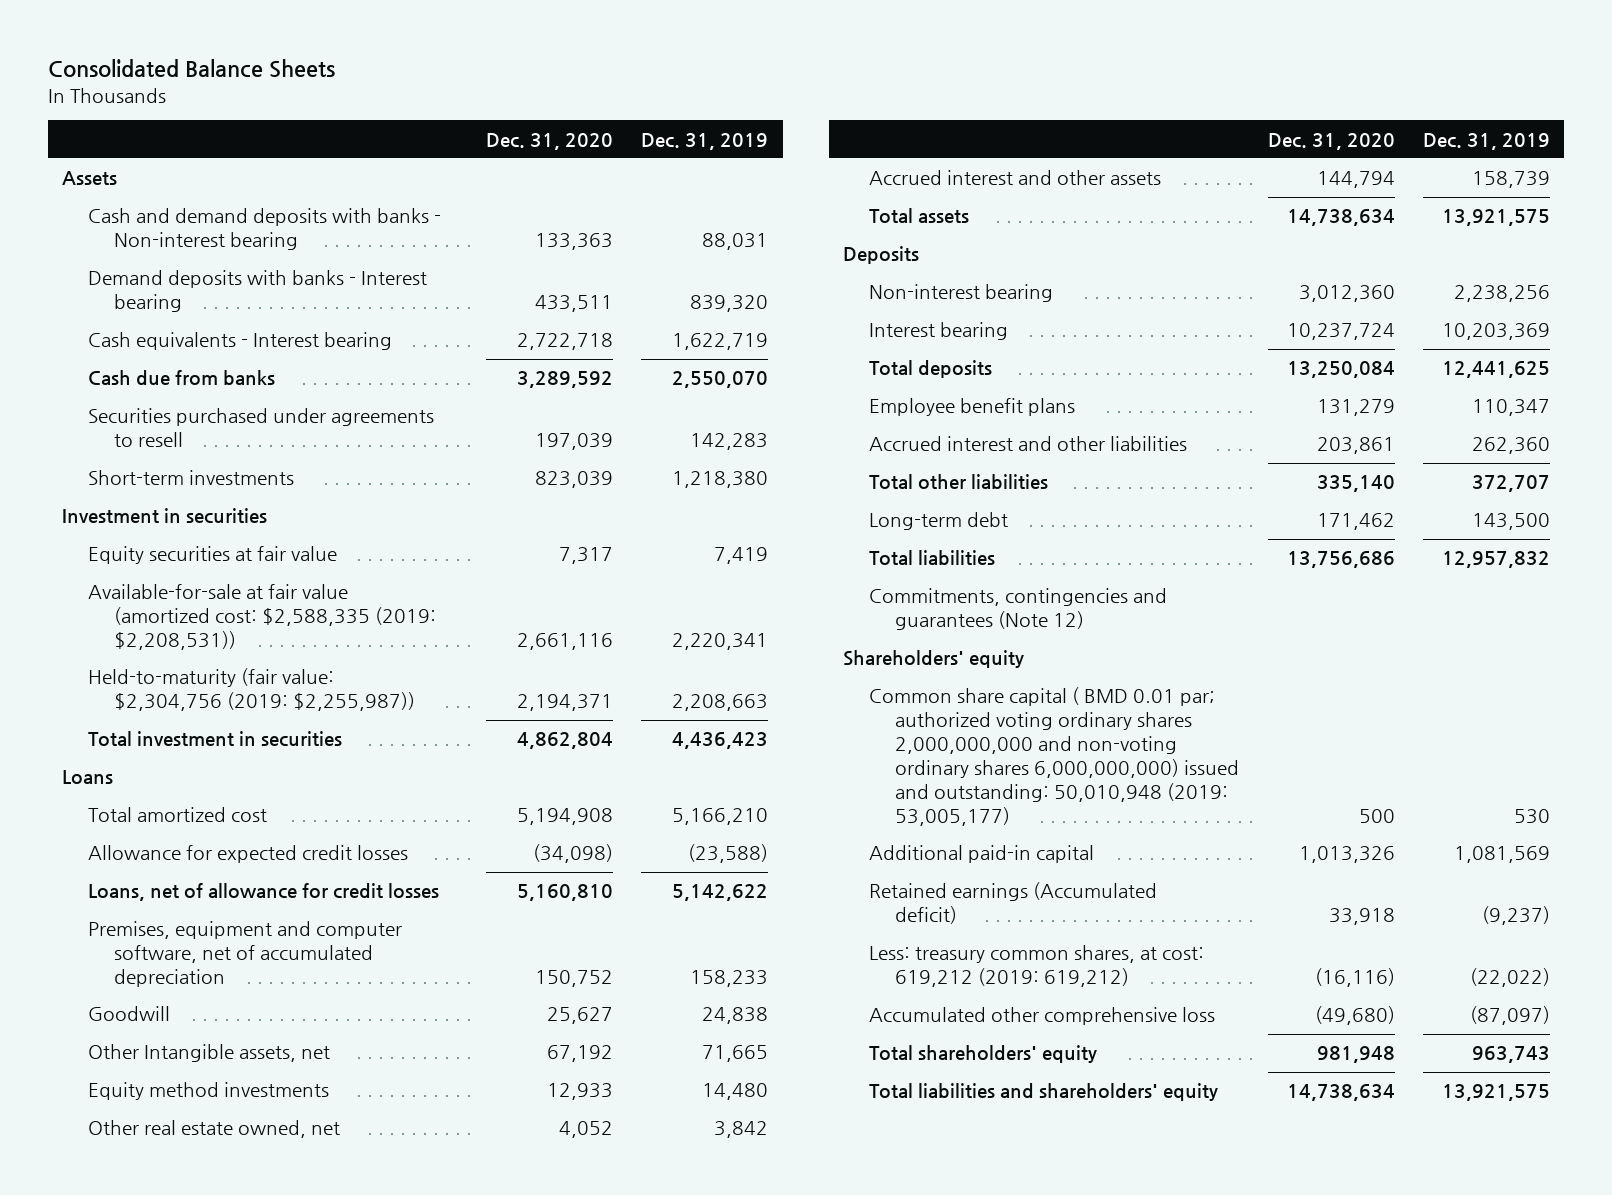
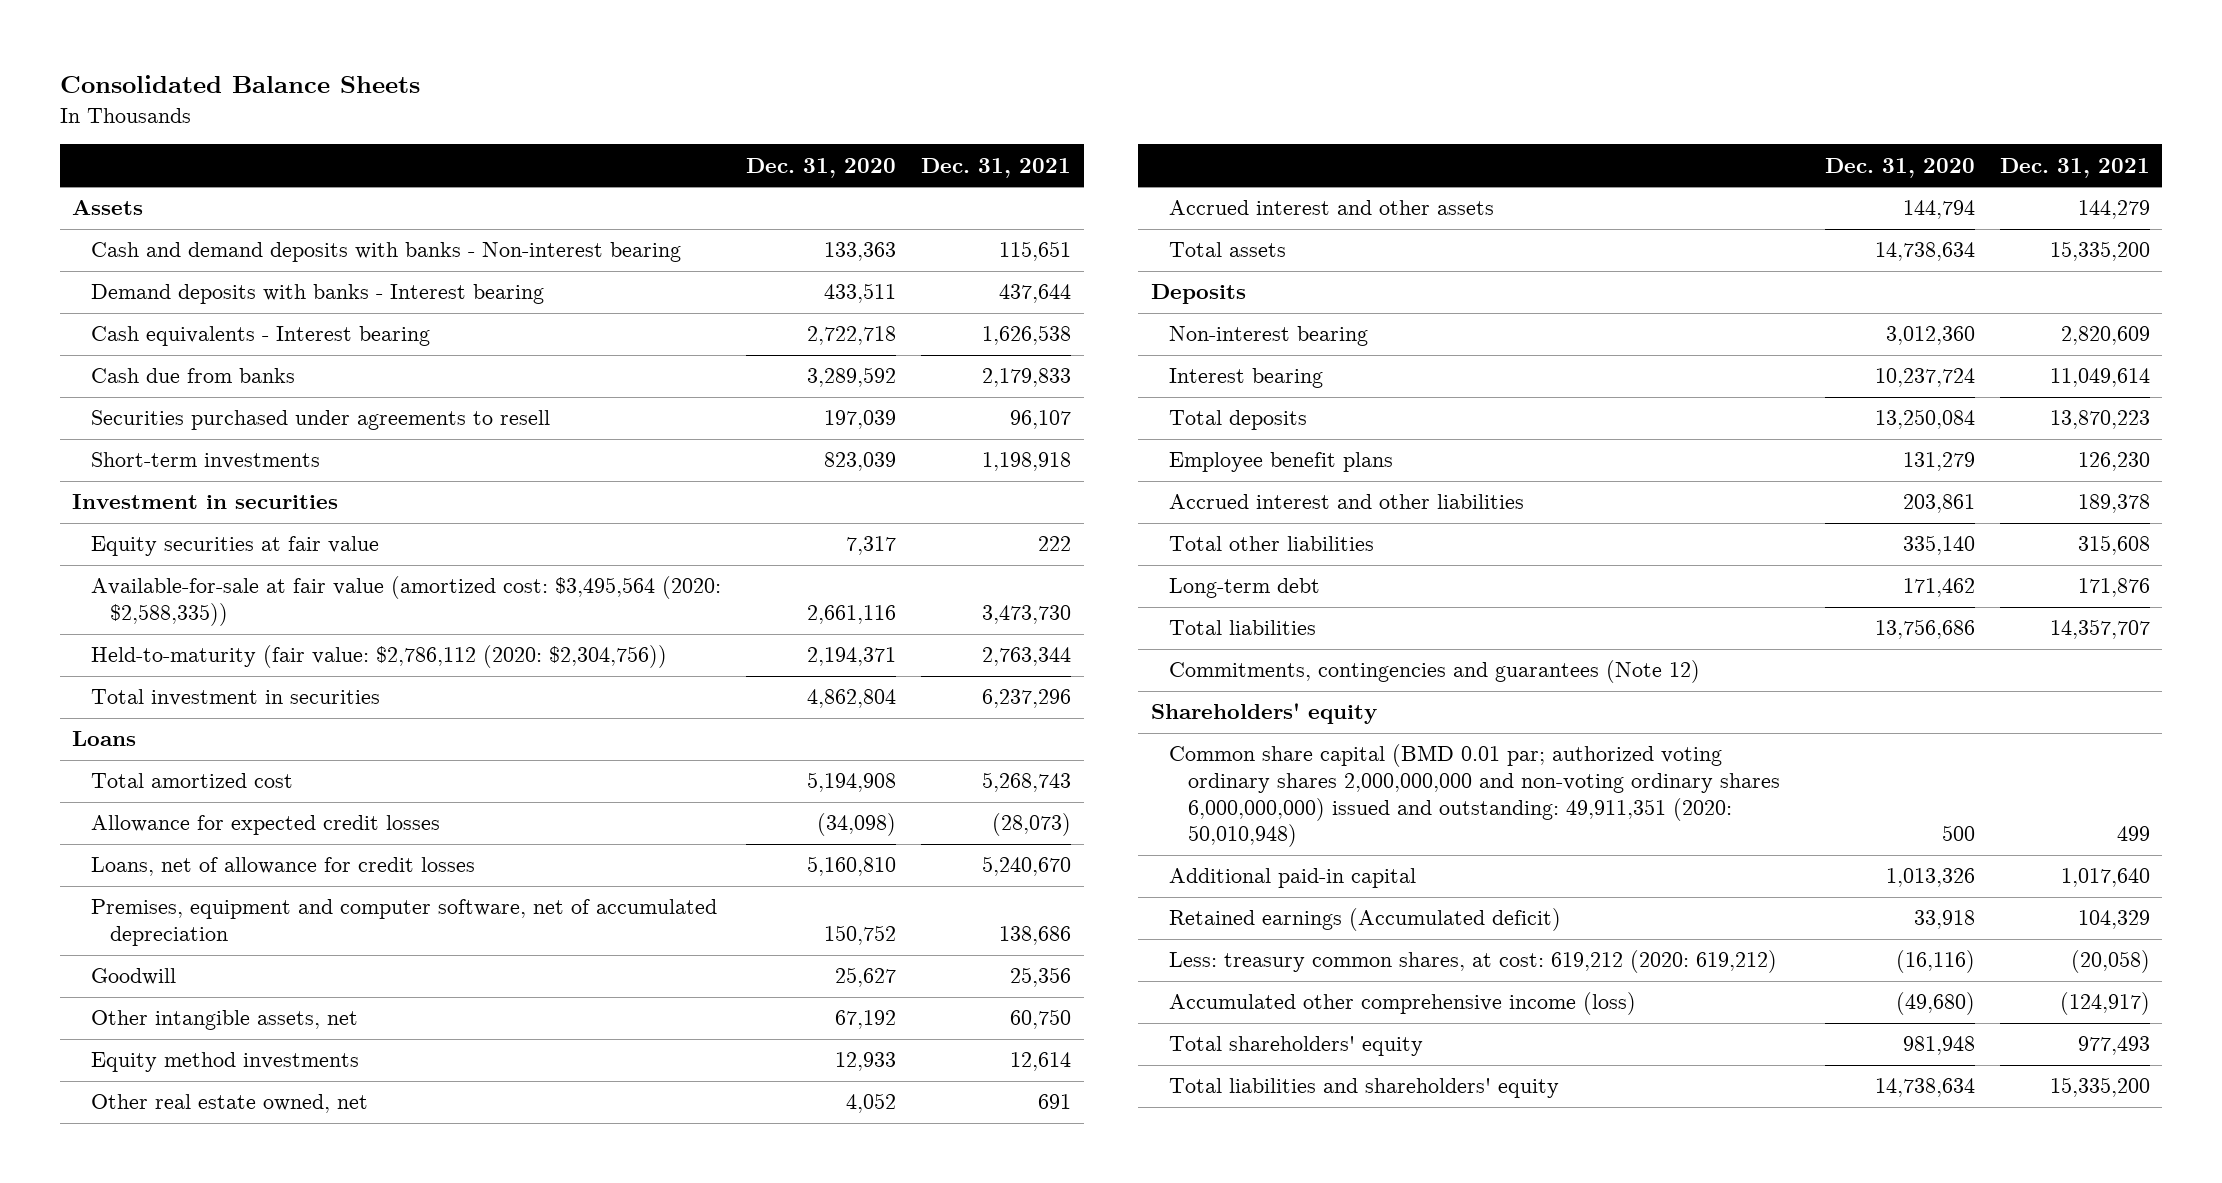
- | Dec. 31, 2020 | Dec. 31, 2019
+ | Dec. 31, 2020 | Dec. 31, 2021
- Available-for-sale at fair value (amortized cost: $2,588,335 (2019: $2,208,531)) | 2,661,116 | 2,220,341
- Held-to-maturity (fair value: $2,304,756 (2019: $2,255,987)) | 2,194,371 | 2,208,663
+ Available-for-sale at fair value (amortized cost: $3,495,564 (2020: $2,588,335)) | 2,661,116 | 3,473,730
+ Held-to-maturity (fair value: $2,786,112 (2020: $2,304,756)) | 2,194,371 | 2,763,344
- Other Intangible assets, net | 67,192 | 71,665
+ Other intangible assets, net | 67,192 | 60,750
- Common share capital ( BMD 0.01 par; authorized voting ordinary shares 2,000,000,000 and non-voting ordinary shares 6,000,000,000) issued and outstanding: 50,010,948 (2019: 53,005,177) | 500 | 530
+ Common share capital (BMD 0.01 par; authorized voting ordinary shares 2,000,000,000 and non-voting ordinary shares 6,000,000,000) issued and outstanding: 49,911,351 (2020: 50,010,948) | 500 | 499
- Less: treasury common shares, at cost: 619,212 (2019: 619,212) | (16,116) | (22,022)
- Accumulated other comprehensive loss | (49,680) | (87,097)
+ Less: treasury common shares, at cost: 619,212 (2020: 619,212) | (16,116) | (20,058)
+ Accumulated other comprehensive income (loss) | (49,680) | (124,917)

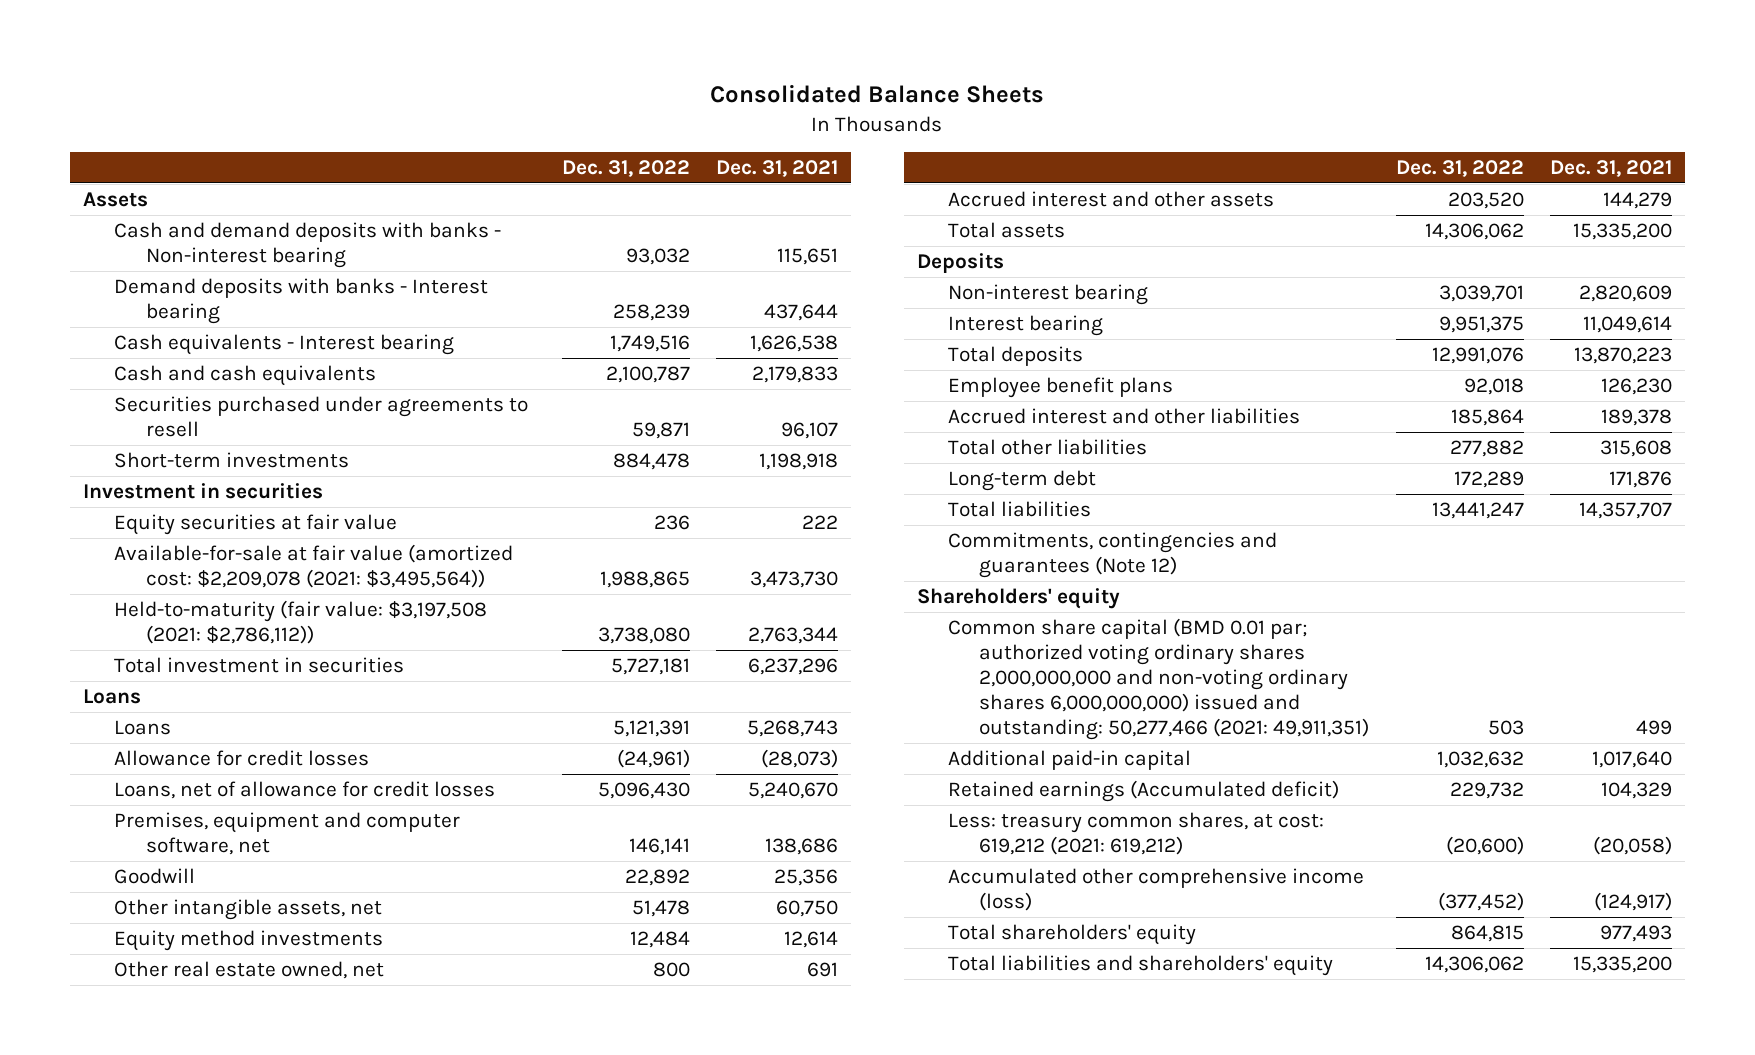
- | Dec. 31, 2020 | Dec. 31, 2021
+ | Dec. 31, 2022 | Dec. 31, 2021
- Cash due from banks | 3,289,592 | 2,179,833
+ Cash and cash equivalents | 2,100,787 | 2,179,833
- Available-for-sale at fair value (amortized cost: $3,495,564 (2020: $2,588,335)) | 2,661,116 | 3,473,730
- Held-to-maturity (fair value: $2,786,112 (2020: $2,304,756)) | 2,194,371 | 2,763,344
+ Available-for-sale at fair value (amortized cost: $2,209,078 (2021: $3,495,564)) | 1,988,865 | 3,473,730
+ Held-to-maturity (fair value: $3,197,508 (2021: $2,786,112)) | 3,738,080 | 2,763,344
- Total amortized cost | 5,194,908 | 5,268,743
- Allowance for expected credit losses | (34,098) | (28,073)
+ Loans | 5,121,391 | 5,268,743
+ Allowance for credit losses | (24,961) | (28,073)
- Premises, equipment and computer software, net of accumulated depreciation | 150,752 | 138,686
+ Premises, equipment and computer software, net | 146,141 | 138,686
- Common share capital (BMD 0.01 par; authorized voting ordinary shares 2,000,000,000 and non-voting ordinary shares 6,000,000,000) issued and outstanding: 49,911,351 (2020: 50,010,948) | 500 | 499
+ Common share capital (BMD 0.01 par; authorized voting ordinary shares 2,000,000,000 and non-voting ordinary shares 6,000,000,000) issued and outstanding: 50,277,466 (2021: 49,911,351) | 503 | 499
- Less: treasury common shares, at cost: 619,212 (2020: 619,212) | (16,116) | (20,058)
+ Less: treasury common shares, at cost: 619,212 (2021: 619,212) | (20,600) | (20,058)

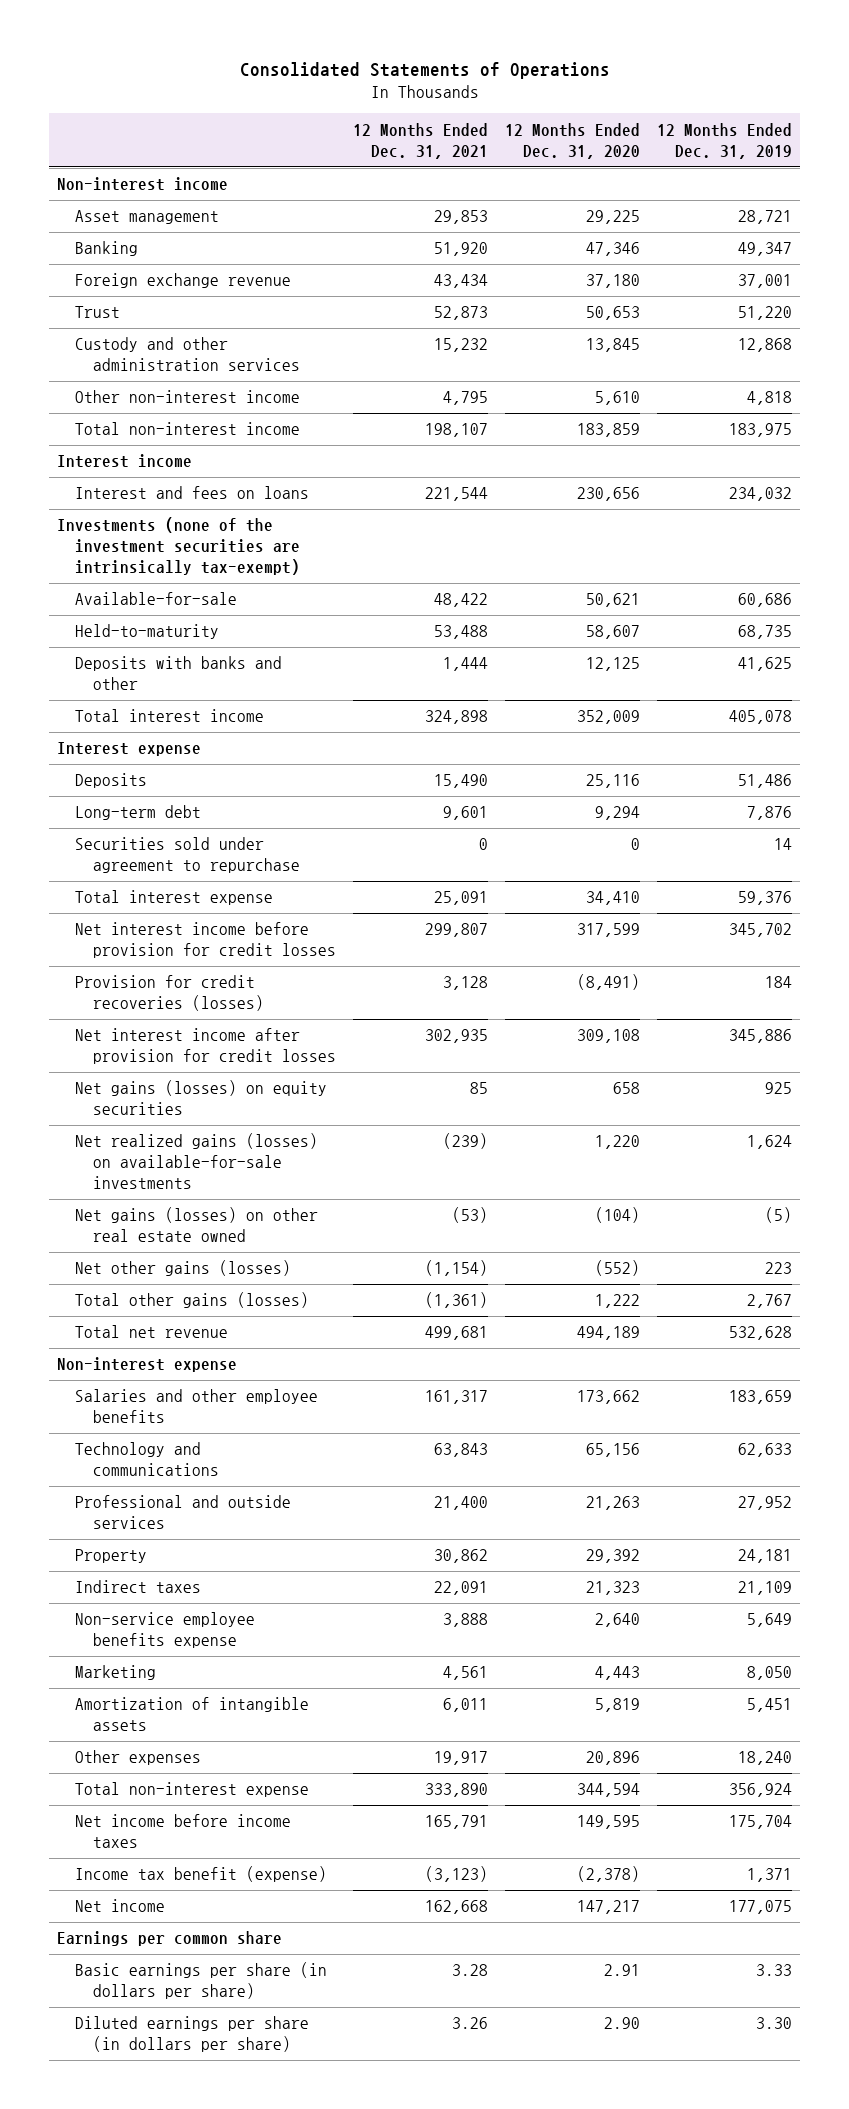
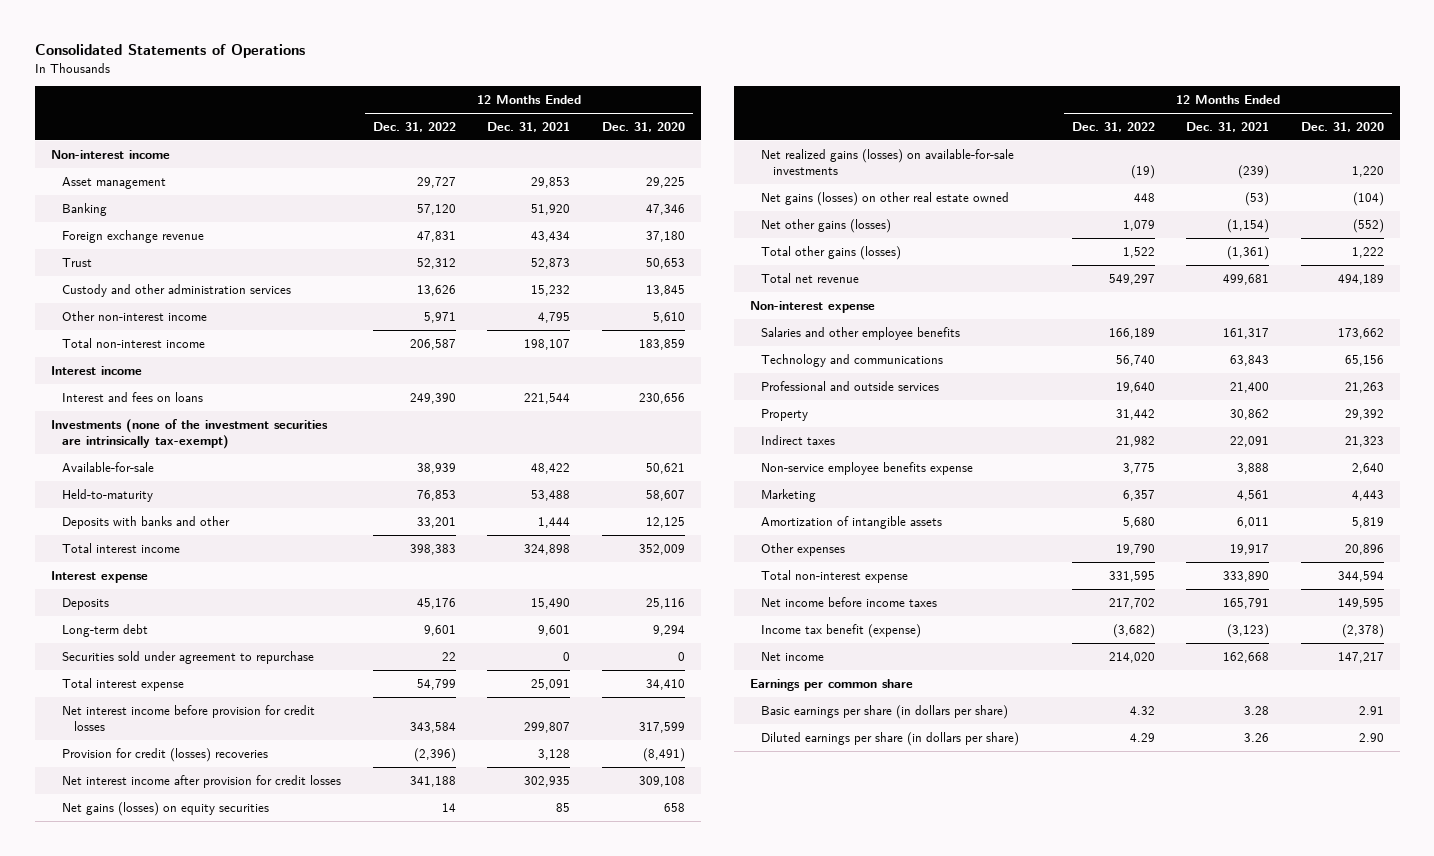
- | 12 Months Ended Dec. 31, 2021 | 12 Months Ended Dec. 31, 2020 | 12 Months Ended Dec. 31, 2019
+ | 12 Months Ended Dec. 31, 2022 | 12 Months Ended Dec. 31, 2021 | 12 Months Ended Dec. 31, 2020
- Provision for credit recoveries (losses) | 3,128 | (8,491) | 184
+ Provision for credit (losses) recoveries | (2,396) | 3,128 | (8,491)

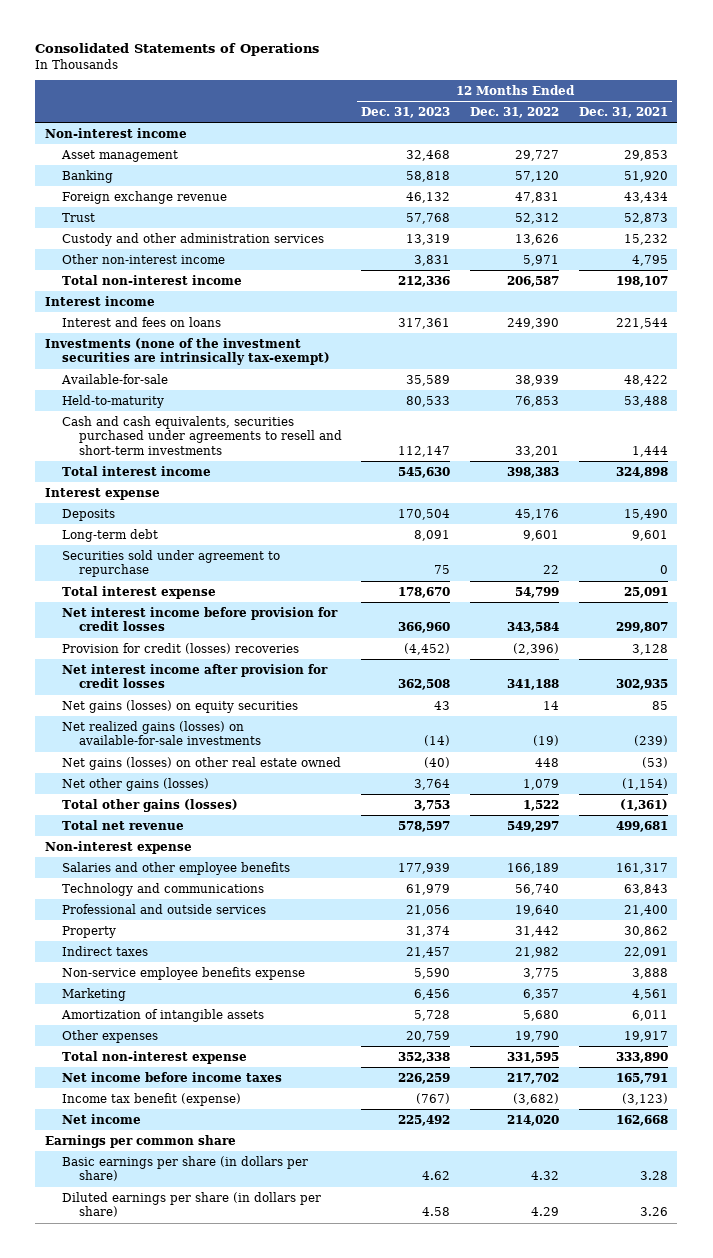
- | 12 Months Ended Dec. 31, 2022 | 12 Months Ended Dec. 31, 2021 | 12 Months Ended Dec. 31, 2020
+ | 12 Months Ended Dec. 31, 2023 | 12 Months Ended Dec. 31, 2022 | 12 Months Ended Dec. 31, 2021
- Deposits with banks and other | 33,201 | 1,444 | 12,125
+ Cash and cash equivalents, securities purchased under agreements to resell and short-term investments | 112,147 | 33,201 | 1,444

